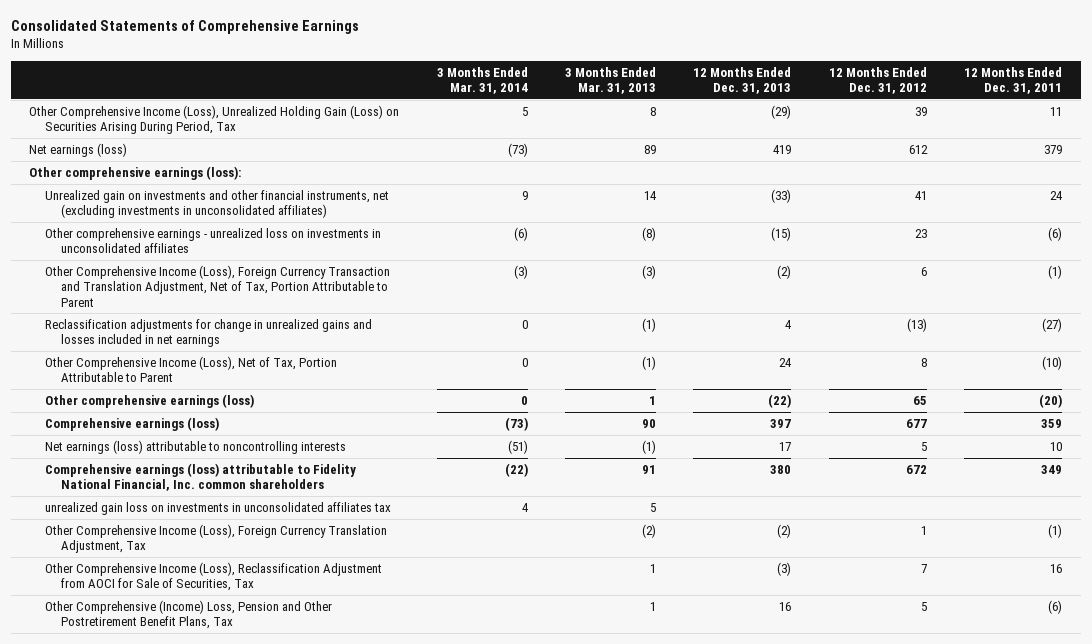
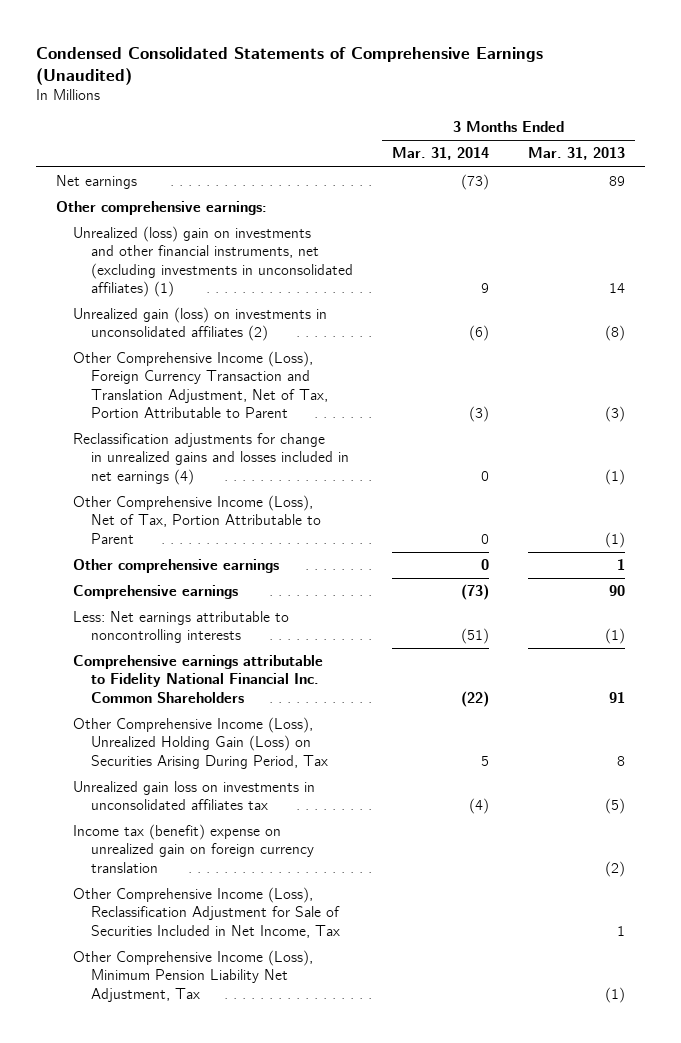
- Consolidated Statements of Comprehensive Earnings
+ Condensed Consolidated Statements of Comprehensive Earnings (Unaudited)
- | 3 Months Ended Mar. 31, 2014 | 3 Months Ended Mar. 31, 2013 | 12 Months Ended Dec. 31, 2013 | 12 Months Ended Dec. 31, 2012 | 12 Months Ended Dec. 31, 2011
+ | 3 Months Ended Mar. 31, 2014 | 3 Months Ended Mar. 31, 2013
- Net earnings (loss) | (73) | 89 | 419 | 612 | 379
- Other comprehensive earnings (loss):
- Unrealized gain on investments and other financial instruments, net (excluding investments in unconsolidated affiliates) | 9 | 14 | (33) | 41 | 24
- Other comprehensive earnings - unrealized loss on investments in unconsolidated affiliates | (6) | (8) | (15) | 23 | (6)
+ Net earnings | (73) | 89
+ Other comprehensive earnings:
+ Unrealized (loss) gain on investments and other financial instruments, net (excluding investments in unconsolidated affiliates) (1) | 9 | 14
+ Unrealized gain (loss) on investments in unconsolidated affiliates (2) | (6) | (8)
- Reclassification adjustments for change in unrealized gains and losses included in net earnings | 0 | (1) | 4 | (13) | (27)
+ Reclassification adjustments for change in unrealized gains and losses included in net earnings (4) | 0 | (1)
- Other comprehensive earnings (loss) | 0 | 1 | (22) | 65 | (20)
- Comprehensive earnings (loss) | (73) | 90 | 397 | 677 | 359
- Net earnings (loss) attributable to noncontrolling interests | (51) | (1) | 17 | 5 | 10
- Comprehensive earnings (loss) attributable to Fidelity National Financial, Inc. common shareholders | (22) | 91 | 380 | 672 | 349
- unrealized gain loss on investments in unconsolidated affiliates tax | 4 | 5 | | |
- Other Comprehensive Income (Loss), Foreign Currency Translation Adjustment, Tax | | (2) | (2) | 1 | (1)
- Other Comprehensive Income (Loss), Reclassification Adjustment from AOCI for Sale of Securities, Tax | | 1 | (3) | 7 | 16
- Other Comprehensive (Income) Loss, Pension and Other Postretirement Benefit Plans, Tax | | 1 | 16 | 5 | (6)
+ Other comprehensive earnings | 0 | 1
+ Comprehensive earnings | (73) | 90
+ Less: Net earnings attributable to noncontrolling interests | (51) | (1)
+ Comprehensive earnings attributable to Fidelity National Financial Inc. Common Shareholders | (22) | 91
moved down: Other Comprehensive Income (Loss), Unrealized Holding Gain (Loss) on Securities Arising During Period, Tax | 5 | 8
+ Unrealized gain loss on investments in unconsolidated affiliates tax | (4) | (5)
+ Income tax (benefit) expense on unrealized gain on foreign currency translation | | (2)
+ Other Comprehensive Income (Loss), Reclassification Adjustment for Sale of Securities Included in Net Income, Tax | | 1
+ Other Comprehensive Income (Loss), Minimum Pension Liability Net Adjustment, Tax | | (1)

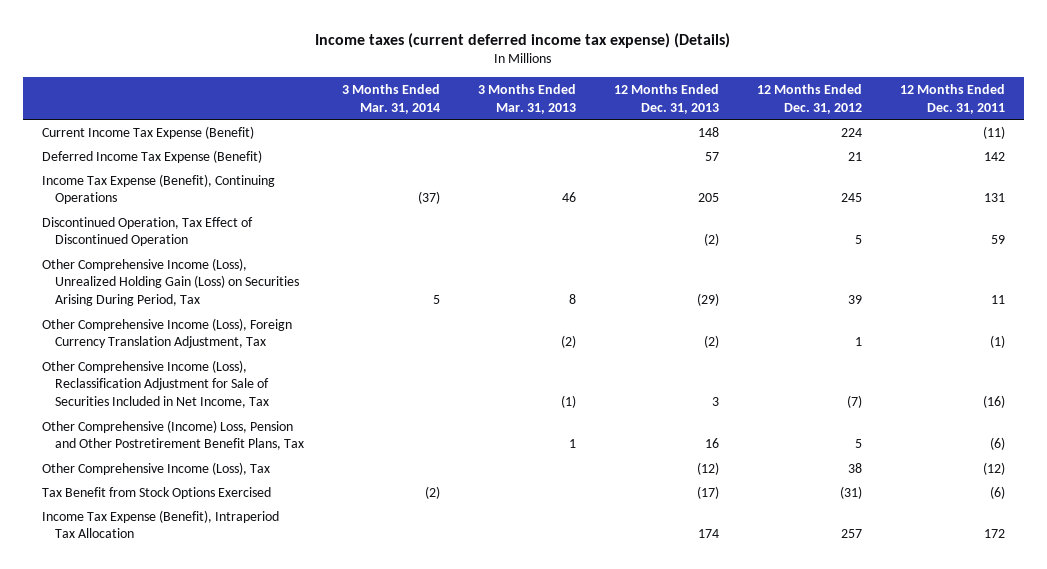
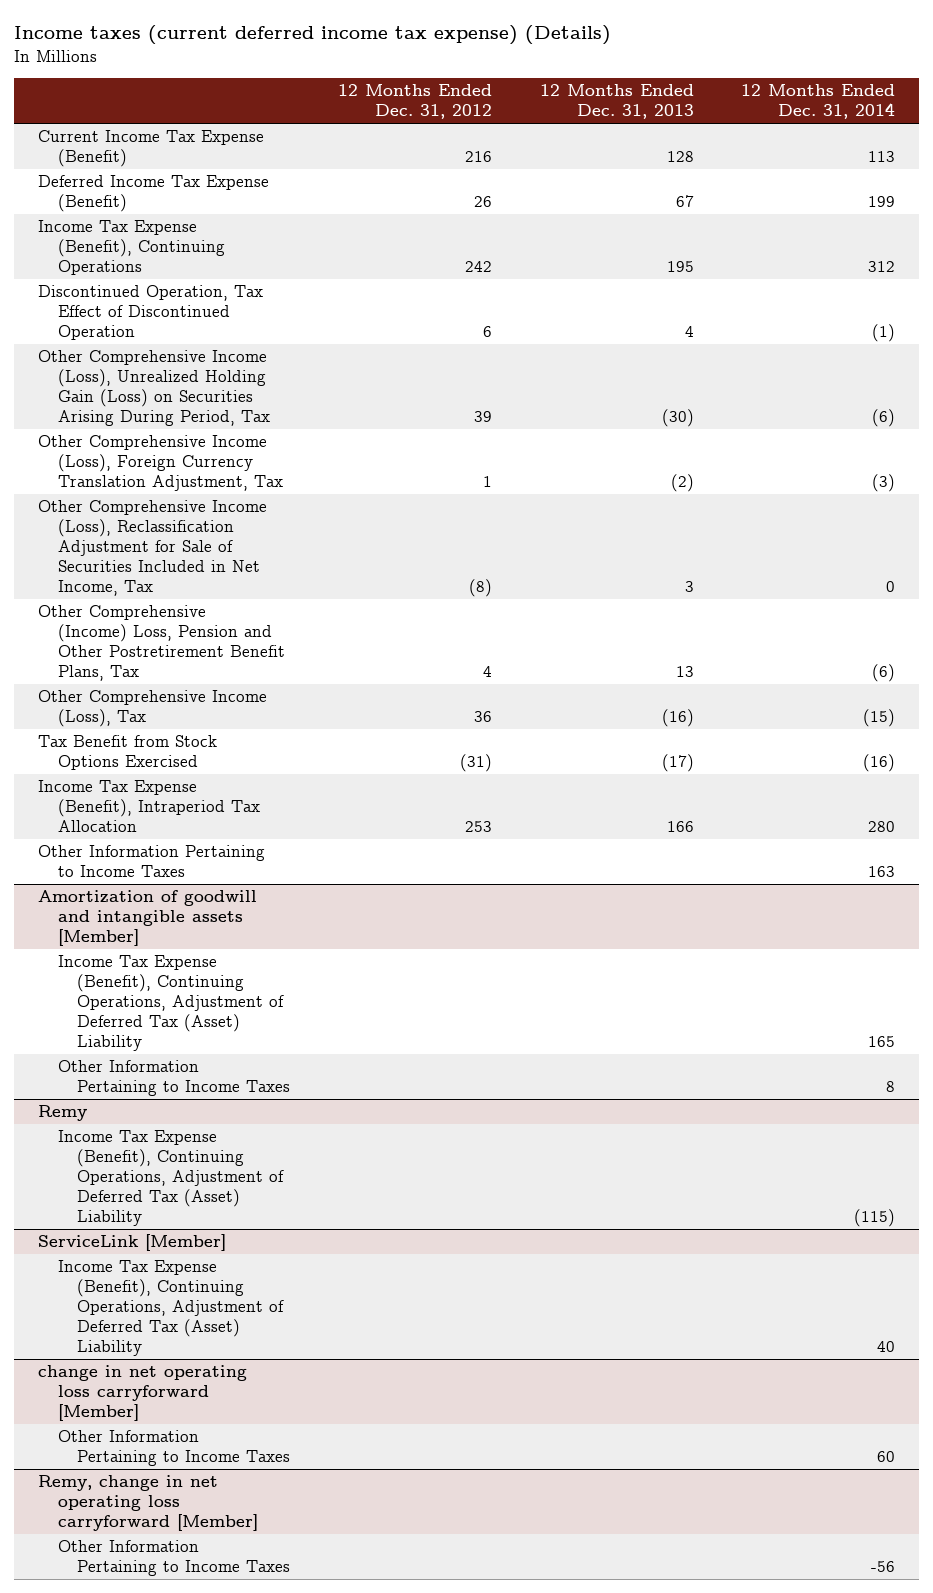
- | 3 Months Ended Mar. 31, 2014 | 3 Months Ended Mar. 31, 2013 | 12 Months Ended Dec. 31, 2013 | 12 Months Ended Dec. 31, 2012 | 12 Months Ended Dec. 31, 2011
+ | 12 Months Ended Dec. 31, 2012 | 12 Months Ended Dec. 31, 2013 | 12 Months Ended Dec. 31, 2014
- Current Income Tax Expense (Benefit) | | | 148 | 224 | (11)
- Deferred Income Tax Expense (Benefit) | | | 57 | 21 | 142
- Income Tax Expense (Benefit), Continuing Operations | (37) | 46 | 205 | 245 | 131
- Discontinued Operation, Tax Effect of Discontinued Operation | | | (2) | 5 | 59
- Other Comprehensive Income (Loss), Unrealized Holding Gain (Loss) on Securities Arising During Period, Tax | 5 | 8 | (29) | 39 | 11
+ Current Income Tax Expense (Benefit) | 216 | 128 | 113
+ Deferred Income Tax Expense (Benefit) | 26 | 67 | 199
+ Income Tax Expense (Benefit), Continuing Operations | 242 | 195 | 312
+ Discontinued Operation, Tax Effect of Discontinued Operation | 6 | 4 | (1)
+ Other Comprehensive Income (Loss), Unrealized Holding Gain (Loss) on Securities Arising During Period, Tax | 39 | (30) | (6)
- Other Comprehensive Income (Loss), Reclassification Adjustment for Sale of Securities Included in Net Income, Tax | | (1) | 3 | (7) | (16)
- Other Comprehensive (Income) Loss, Pension and Other Postretirement Benefit Plans, Tax | | 1 | 16 | 5 | (6)
- Other Comprehensive Income (Loss), Tax | | | (12) | 38 | (12)
+ Other Comprehensive Income (Loss), Reclassification Adjustment for Sale of Securities Included in Net Income, Tax | (8) | 3 | 0
+ Other Comprehensive (Income) Loss, Pension and Other Postretirement Benefit Plans, Tax | 4 | 13 | (6)
+ Other Comprehensive Income (Loss), Tax | 36 | (16) | (15)
- Income Tax Expense (Benefit), Intraperiod Tax Allocation | | | 174 | 257 | 172
+ Income Tax Expense (Benefit), Intraperiod Tax Allocation | 253 | 166 | 280
+ Other Information Pertaining to Income Taxes | | | 163
+ Amortization of goodwill and intangible assets [Member]
+ Income Tax Expense (Benefit), Continuing Operations, Adjustment of Deferred Tax (Asset) Liability | | | 165
+ Other Information Pertaining to Income Taxes | | | 8
+ Remy
+ Income Tax Expense (Benefit), Continuing Operations, Adjustment of Deferred Tax (Asset) Liability | | | (115)
+ ServiceLink [Member]
+ Income Tax Expense (Benefit), Continuing Operations, Adjustment of Deferred Tax (Asset) Liability | | | 40
+ change in net operating loss carryforward [Member]
+ Other Information Pertaining to Income Taxes | | | 60
+ Remy, change in net operating loss carryforward [Member]
+ Other Information Pertaining to Income Taxes | | | -56

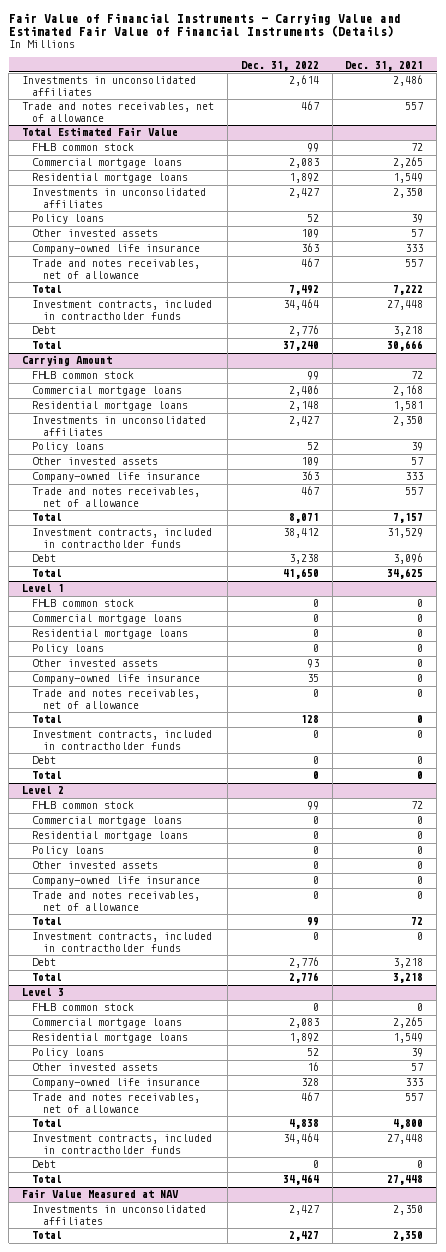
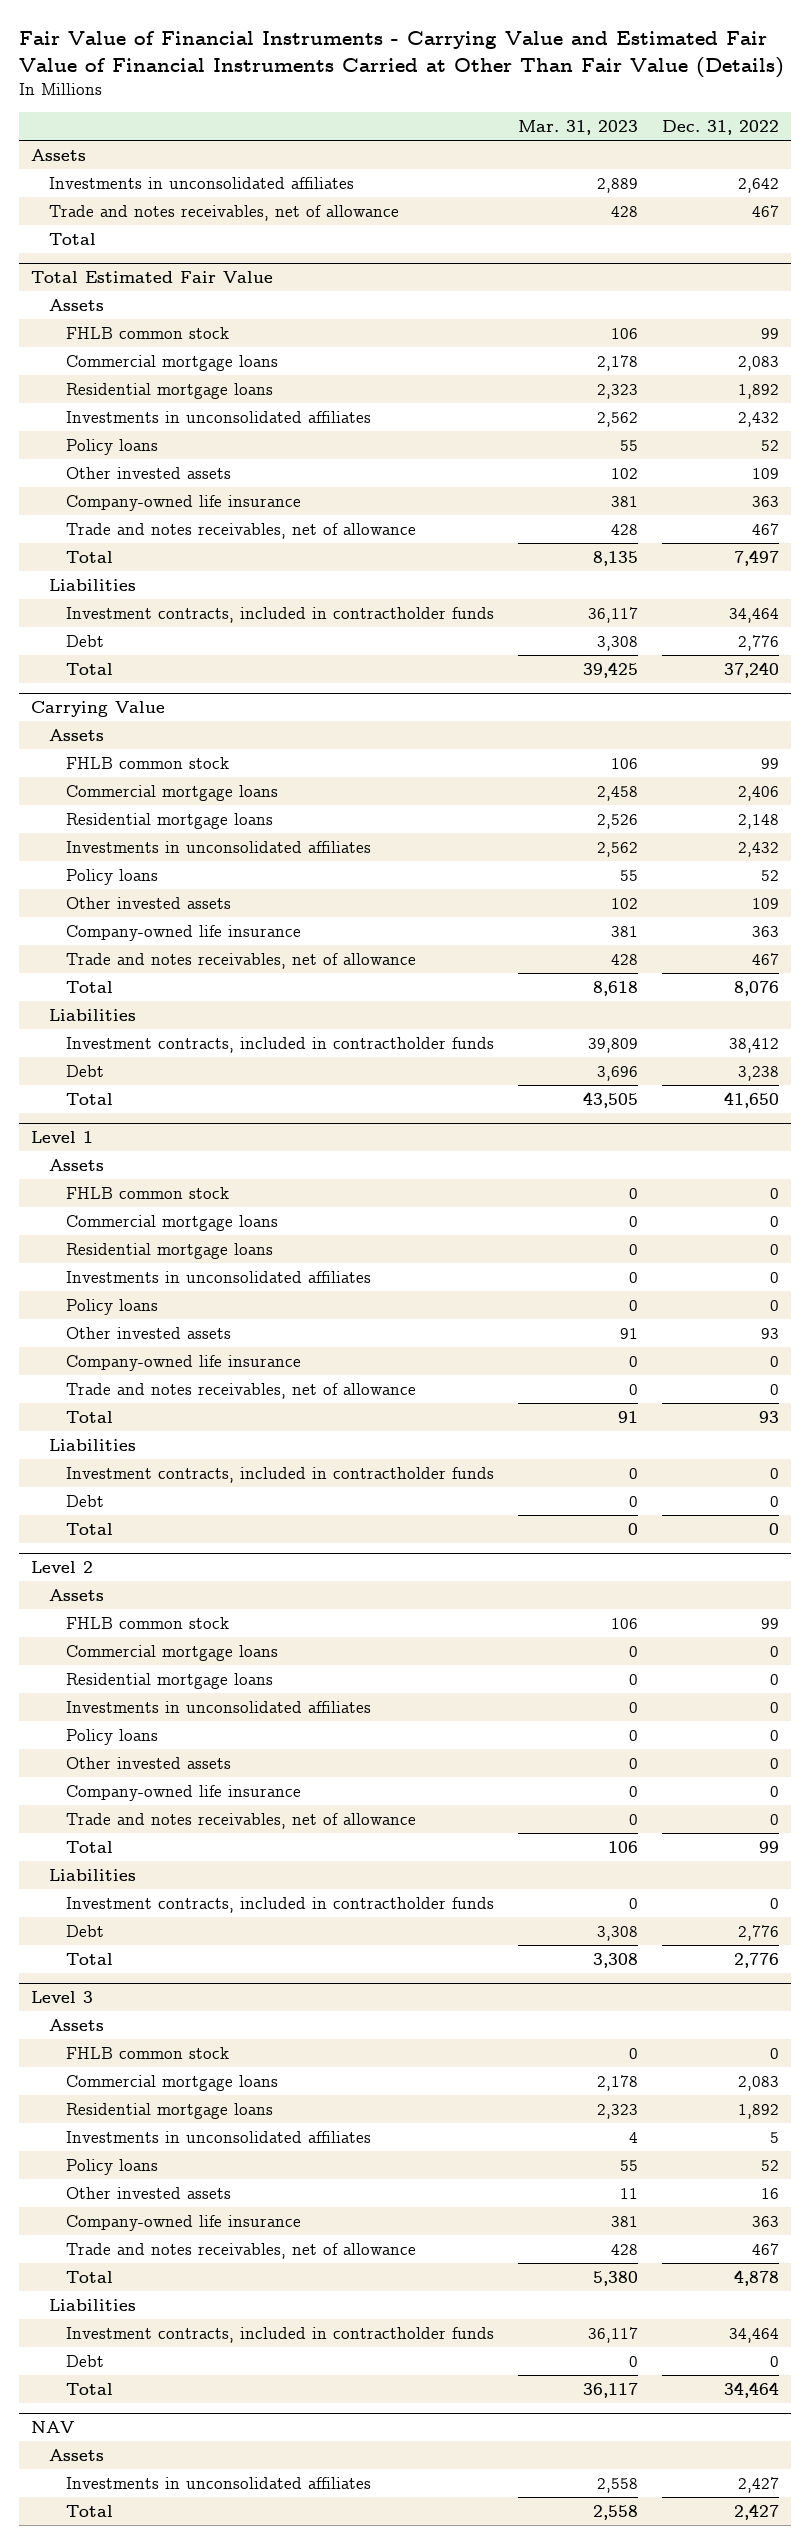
- Fair Value of Financial Instruments - Carrying Value and Estimated Fair Value of Financial Instruments (Details)
+ Fair Value of Financial Instruments - Carrying Value and Estimated Fair Value of Financial Instruments Carried at Other Than Fair Value (Details)
- | Dec. 31, 2022 | Dec. 31, 2021
+ | Mar. 31, 2023 | Dec. 31, 2022
- Investments in unconsolidated affiliates | 2,614 | 2,486
+ Assets
+ Investments in unconsolidated affiliates | 2,889 | 2,642
+ Total
@ Total Estimated Fair Value
+ Assets
- Investments in unconsolidated affiliates | 2,427 | 2,350
+ Investments in unconsolidated affiliates | 2,562 | 2,432
- Total | 7,492 | 7,222
+ Total | 8,135 | 7,497
+ Liabilities
- Carrying Amount
+ Carrying Value
+ Assets
- Investments in unconsolidated affiliates | 2,427 | 2,350
+ Investments in unconsolidated affiliates | 2,562 | 2,432
- Total | 8,071 | 7,157
+ Total | 8,618 | 8,076
+ Liabilities
@ Level 1
+ Assets
+ Investments in unconsolidated affiliates | 0 | 0
- Company-owned life insurance | 35 | 0
+ Company-owned life insurance | 0 | 0
- Total | 128 | 0
+ Total | 91 | 93
+ Liabilities
@ Level 2
+ Assets
+ Investments in unconsolidated affiliates | 0 | 0
+ Liabilities
@ Level 3
+ Assets
+ Investments in unconsolidated affiliates | 4 | 5
- Company-owned life insurance | 328 | 333
+ Company-owned life insurance | 381 | 363
- Total | 4,838 | 4,800
+ Total | 5,380 | 4,878
+ Liabilities
- Fair Value Measured at NAV
+ NAV
+ Assets

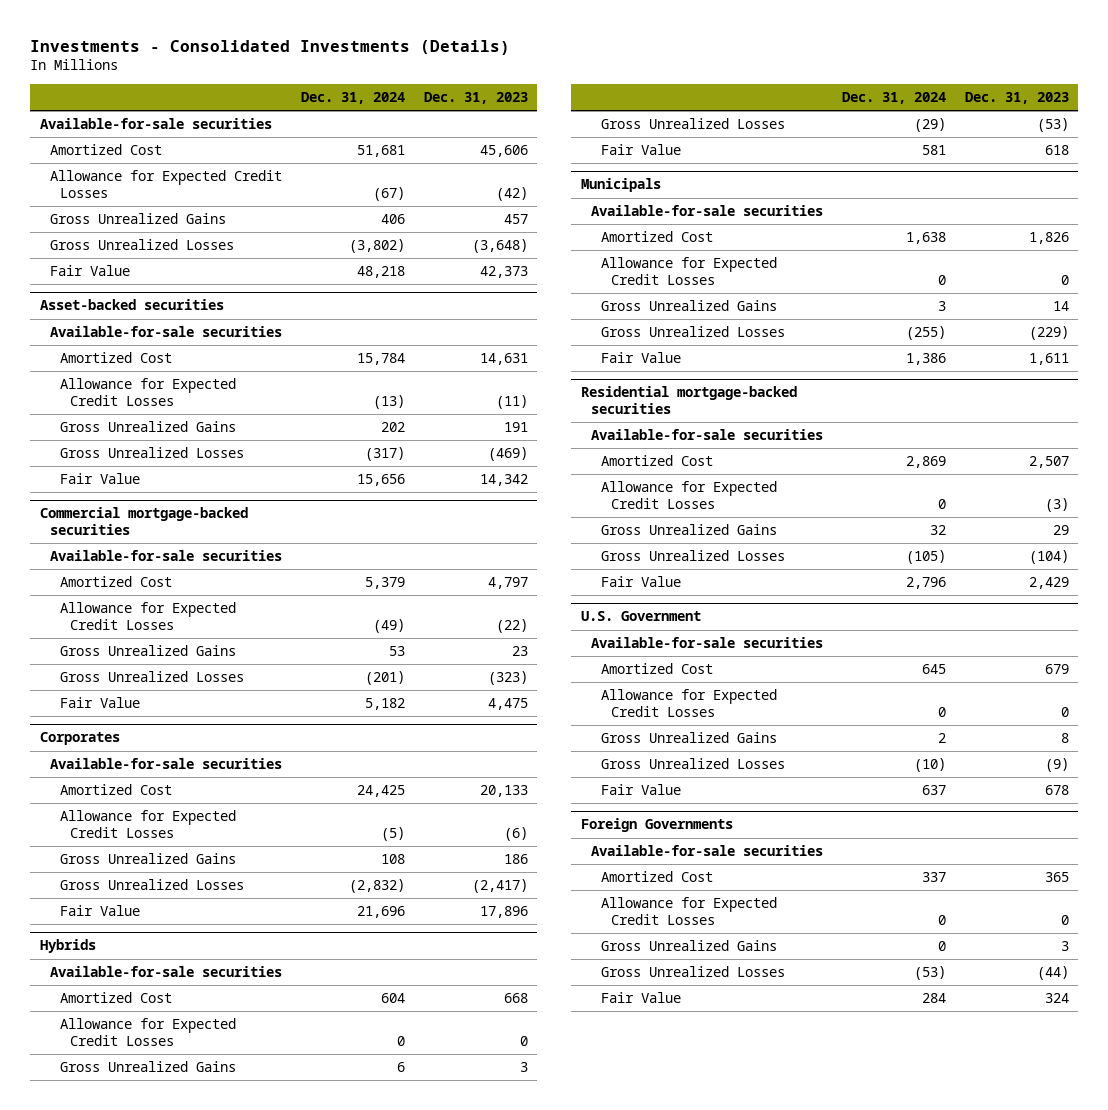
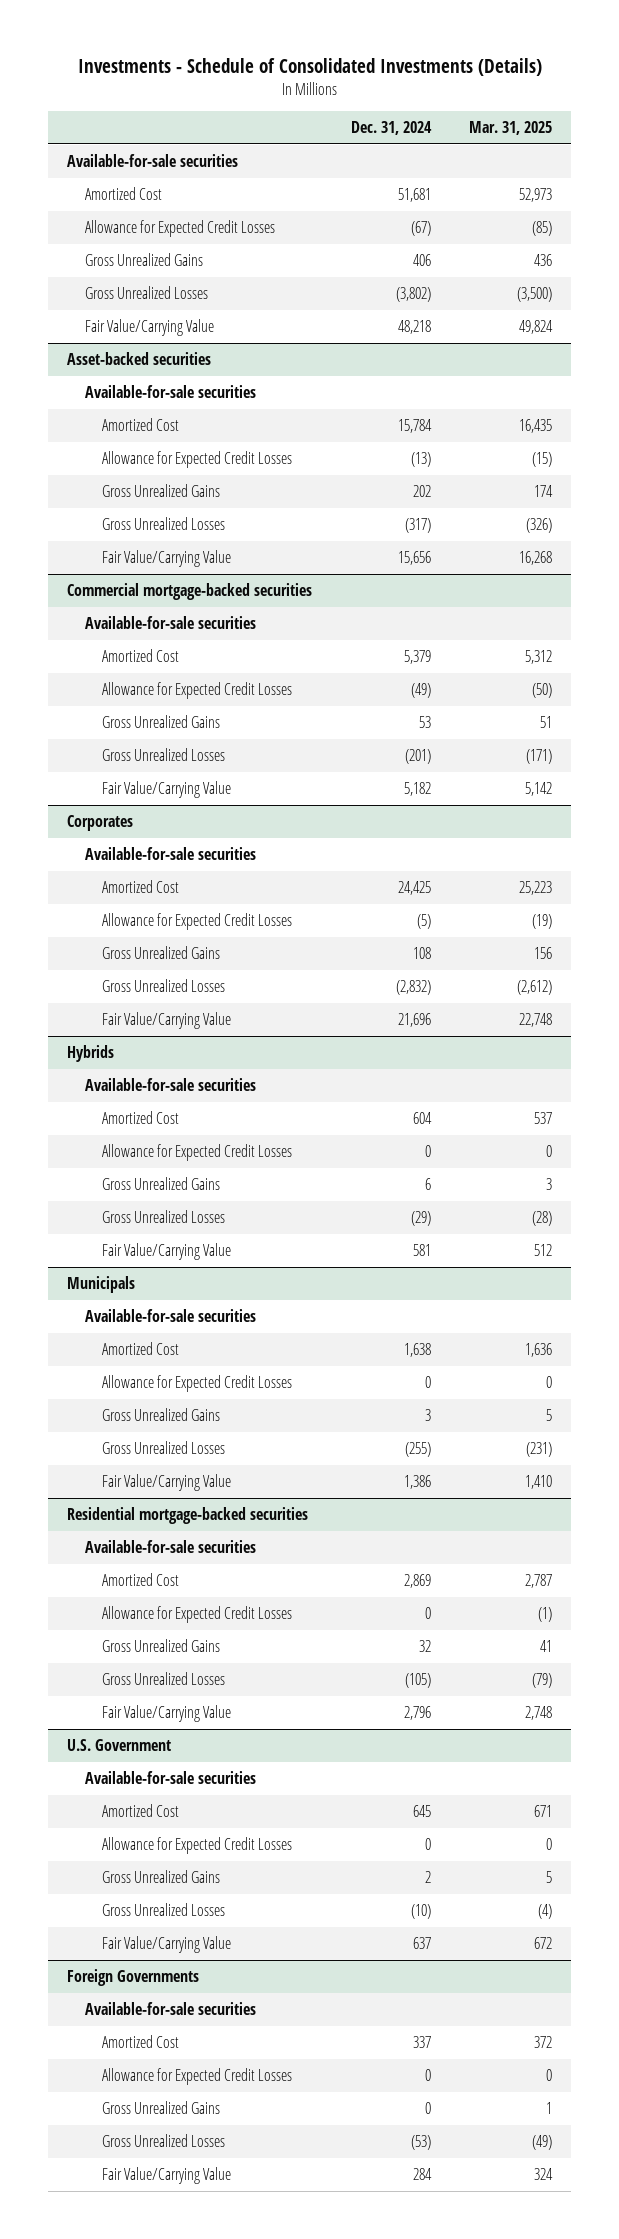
- Investments - Consolidated Investments (Details)
+ Investments - Schedule of Consolidated Investments (Details)
- | Dec. 31, 2024 | Dec. 31, 2023
+ | Dec. 31, 2024 | Mar. 31, 2025
- Fair Value | 48,218 | 42,373
+ Fair Value/Carrying Value | 48,218 | 49,824
@ Asset-backed securities
- Fair Value | 15,656 | 14,342
+ Fair Value/Carrying Value | 15,656 | 16,268
@ Commercial mortgage-backed securities
- Fair Value | 5,182 | 4,475
+ Fair Value/Carrying Value | 5,182 | 5,142
@ Corporates
- Fair Value | 21,696 | 17,896
+ Fair Value/Carrying Value | 21,696 | 22,748
@ Hybrids
- Fair Value | 581 | 618
+ Fair Value/Carrying Value | 581 | 512
@ Municipals
- Fair Value | 1,386 | 1,611
+ Fair Value/Carrying Value | 1,386 | 1,410
@ Residential mortgage-backed securities
- Fair Value | 2,796 | 2,429
+ Fair Value/Carrying Value | 2,796 | 2,748
@ U.S. Government
- Fair Value | 637 | 678
+ Fair Value/Carrying Value | 637 | 672
@ Foreign Governments
- Fair Value | 284 | 324
+ Fair Value/Carrying Value | 284 | 324

